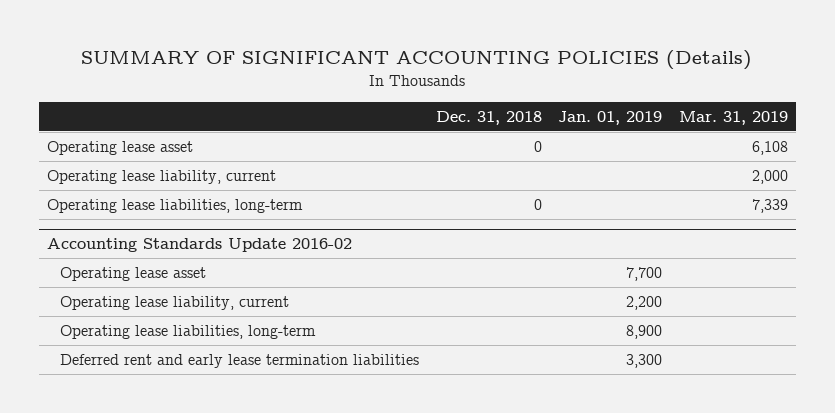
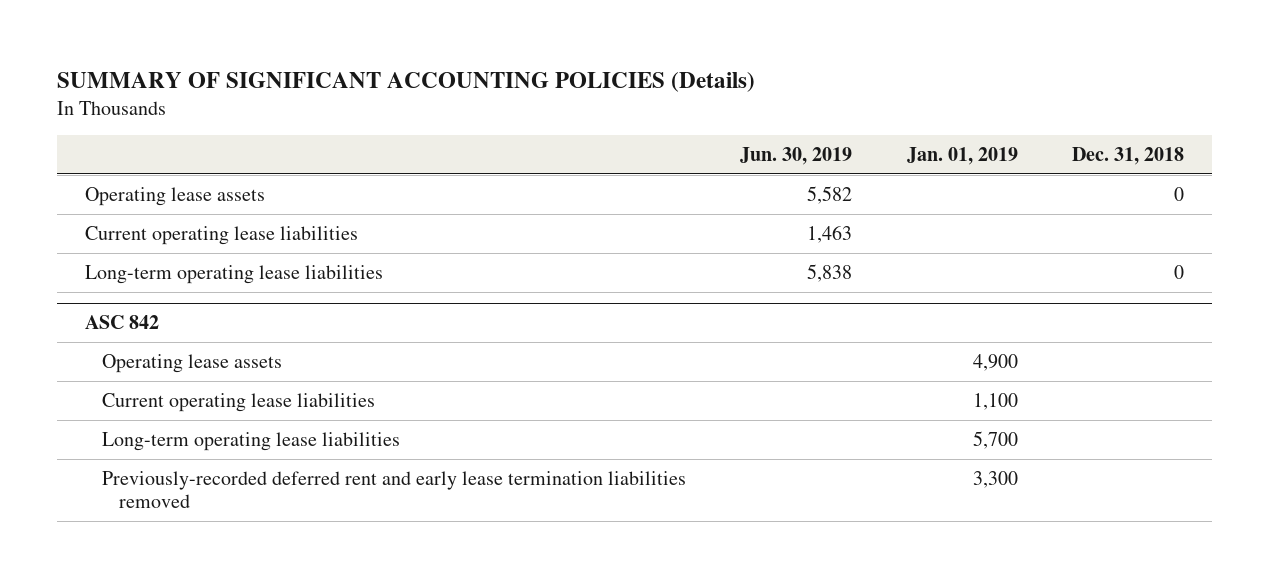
- | Dec. 31, 2018 | Jan. 01, 2019 | Mar. 31, 2019
+ | Jun. 30, 2019 | Jan. 01, 2019 | Dec. 31, 2018
- Operating lease asset | 0 | | 6,108
- Operating lease liability, current | | | 2,000
- Operating lease liabilities, long-term | 0 | | 7,339
- Accounting Standards Update 2016-02
- Operating lease asset | | 7,700 |
- Operating lease liability, current | | 2,200 |
- Operating lease liabilities, long-term | | 8,900 |
- Deferred rent and early lease termination liabilities | | 3,300 |
+ Operating lease assets | 5,582 | | 0
+ Current operating lease liabilities | 1,463 | |
+ Long-term operating lease liabilities | 5,838 | | 0
+ ASC 842
+ Operating lease assets | | 4,900 |
+ Current operating lease liabilities | | 1,100 |
+ Long-term operating lease liabilities | | 5,700 |
+ Previously-recorded deferred rent and early lease termination liabilities removed | | 3,300 |

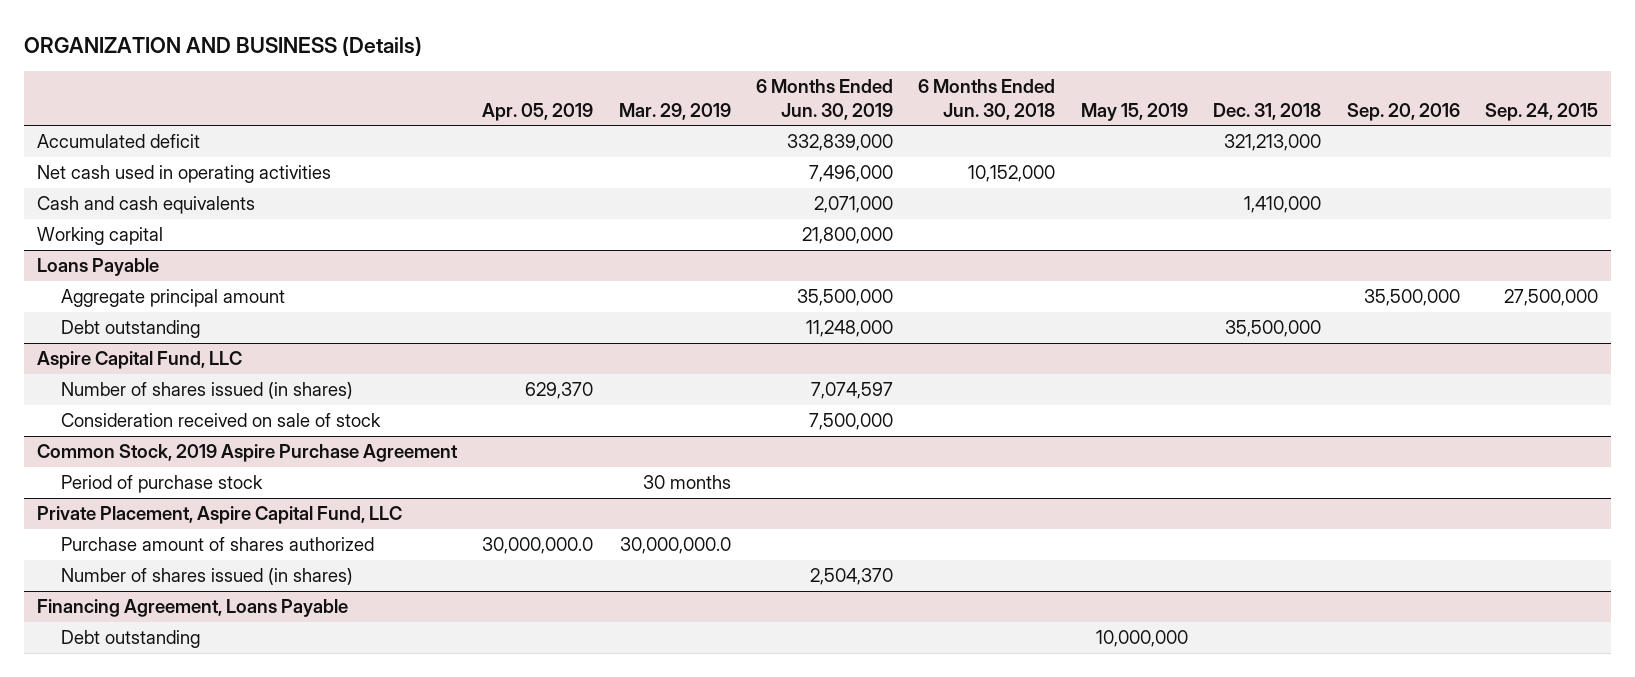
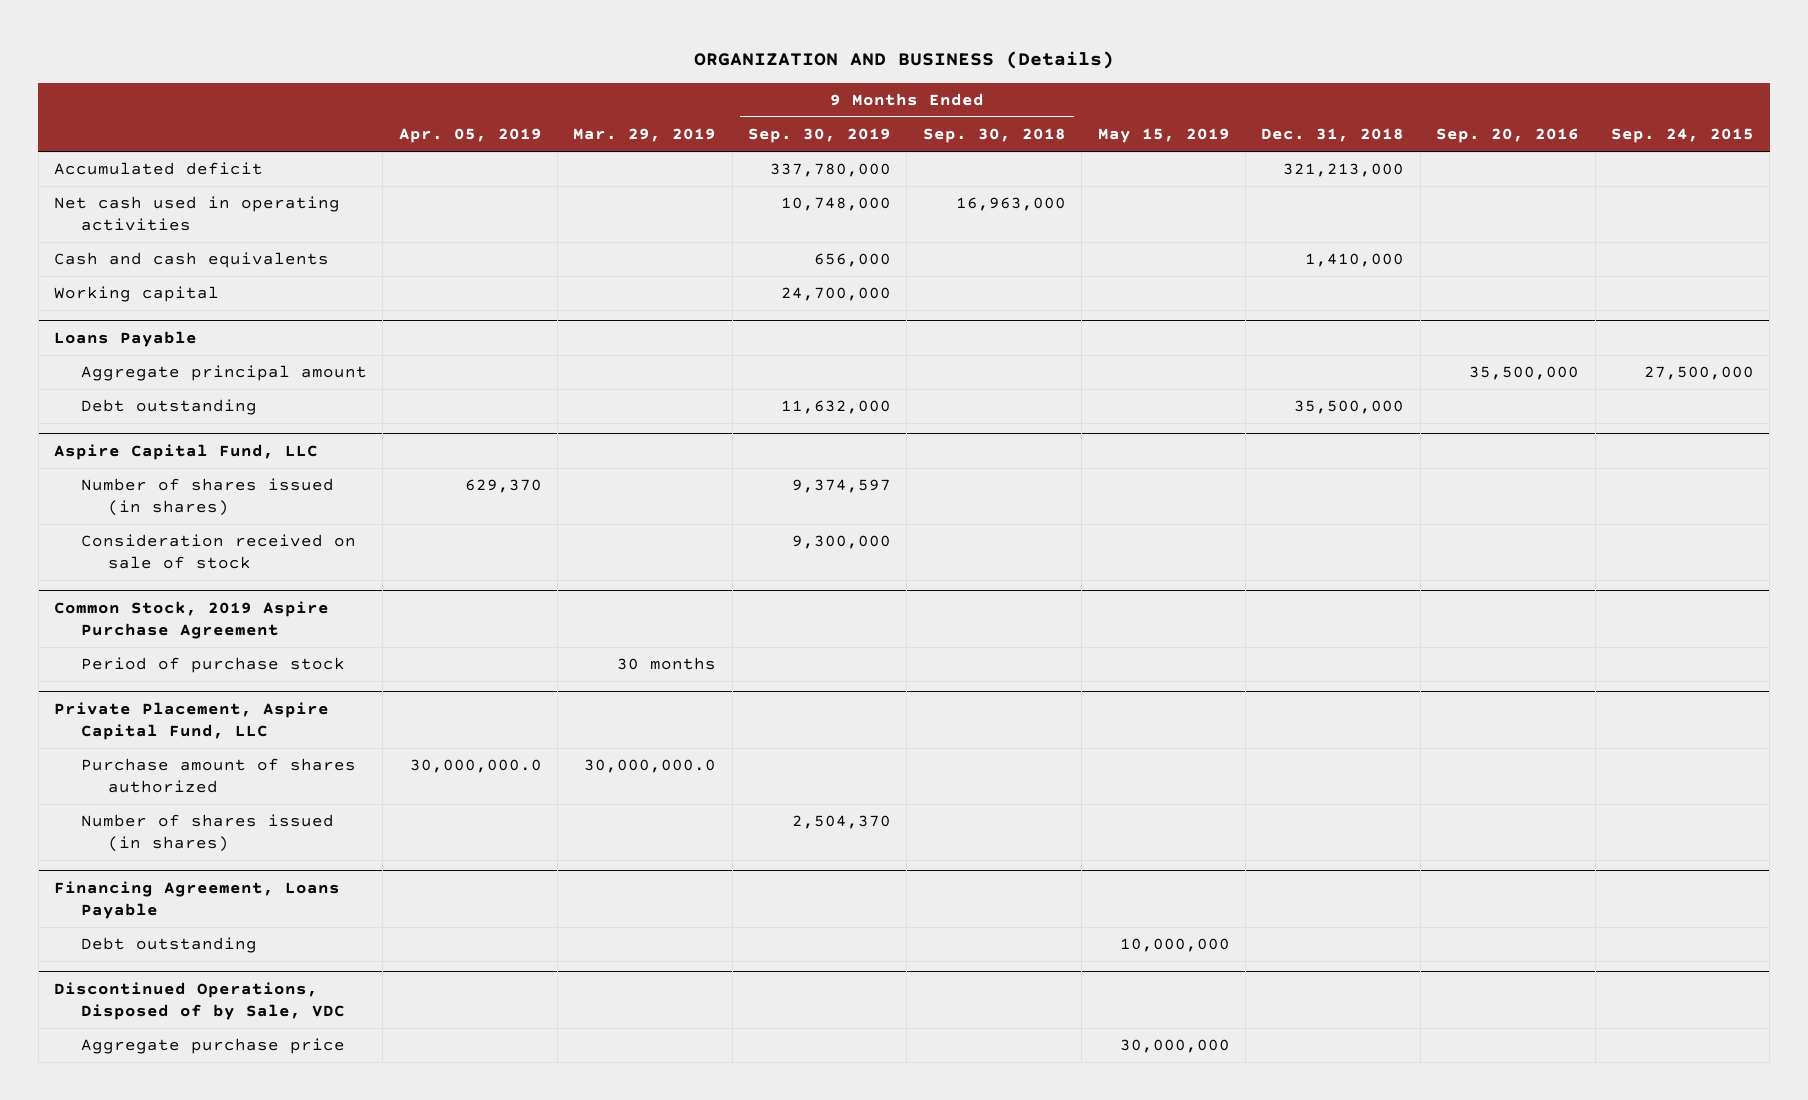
- | Apr. 05, 2019 | Mar. 29, 2019 | 6 Months Ended Jun. 30, 2019 | 6 Months Ended Jun. 30, 2018 | May 15, 2019 | Dec. 31, 2018 | Sep. 20, 2016 | Sep. 24, 2015
+ | Apr. 05, 2019 | Mar. 29, 2019 | 9 Months Ended Sep. 30, 2019 | 9 Months Ended Sep. 30, 2018 | May 15, 2019 | Dec. 31, 2018 | Sep. 20, 2016 | Sep. 24, 2015
+ Discontinued Operations, Disposed of by Sale, VDC
+ Aggregate purchase price | | | | | 30,000,000 | | |

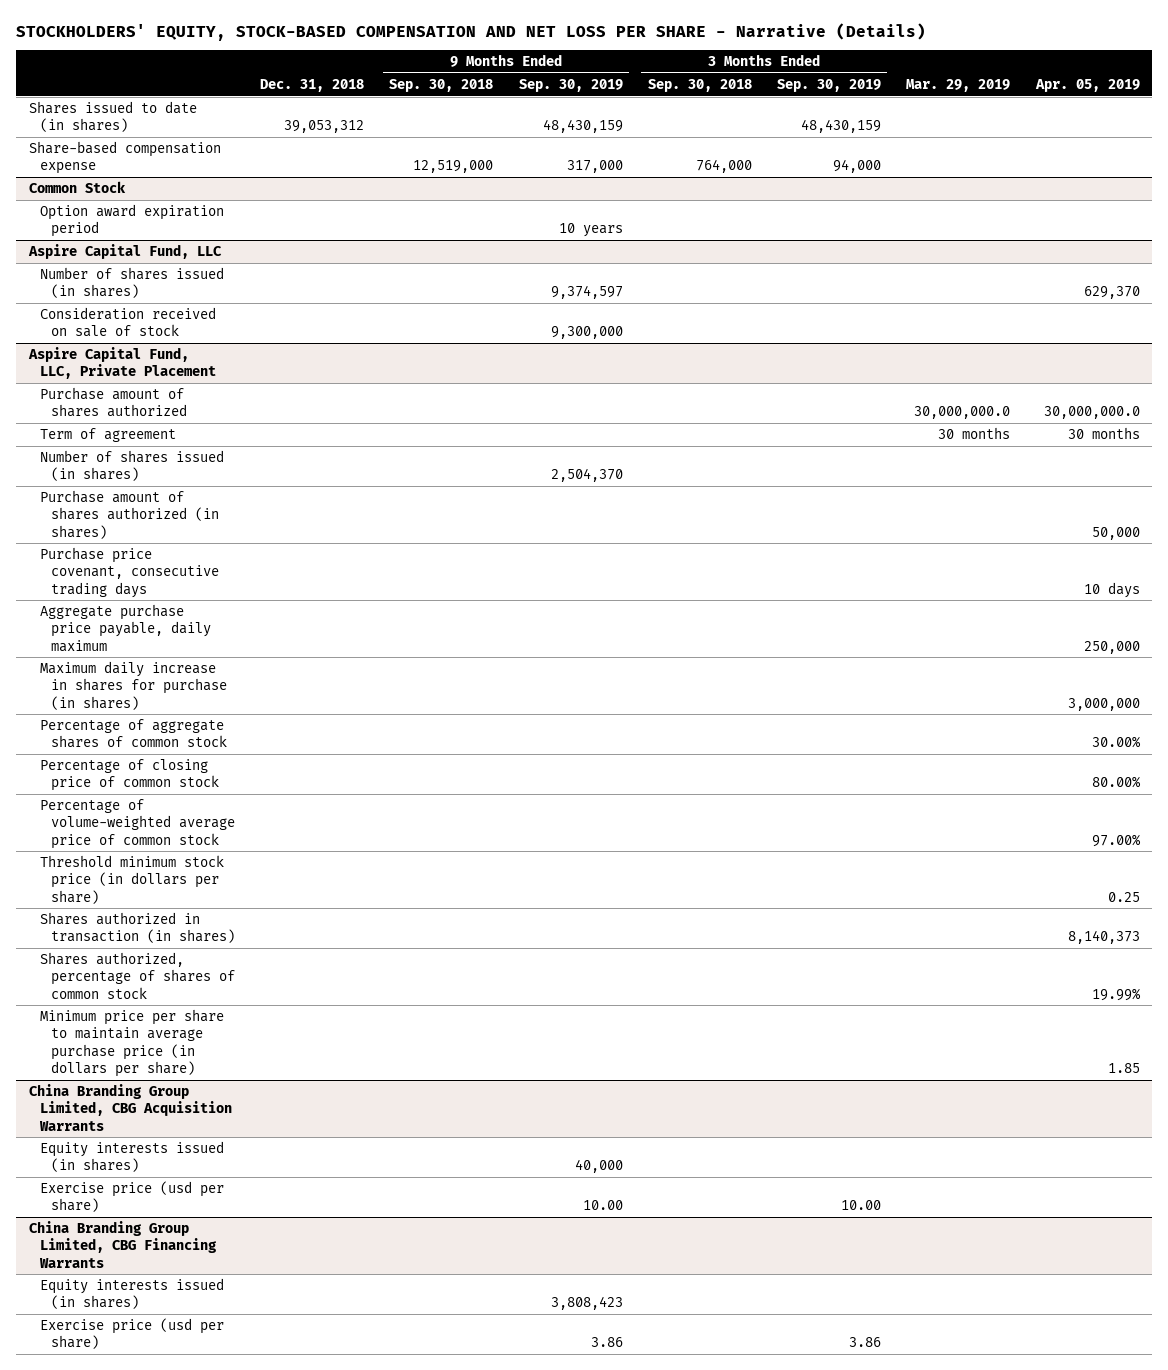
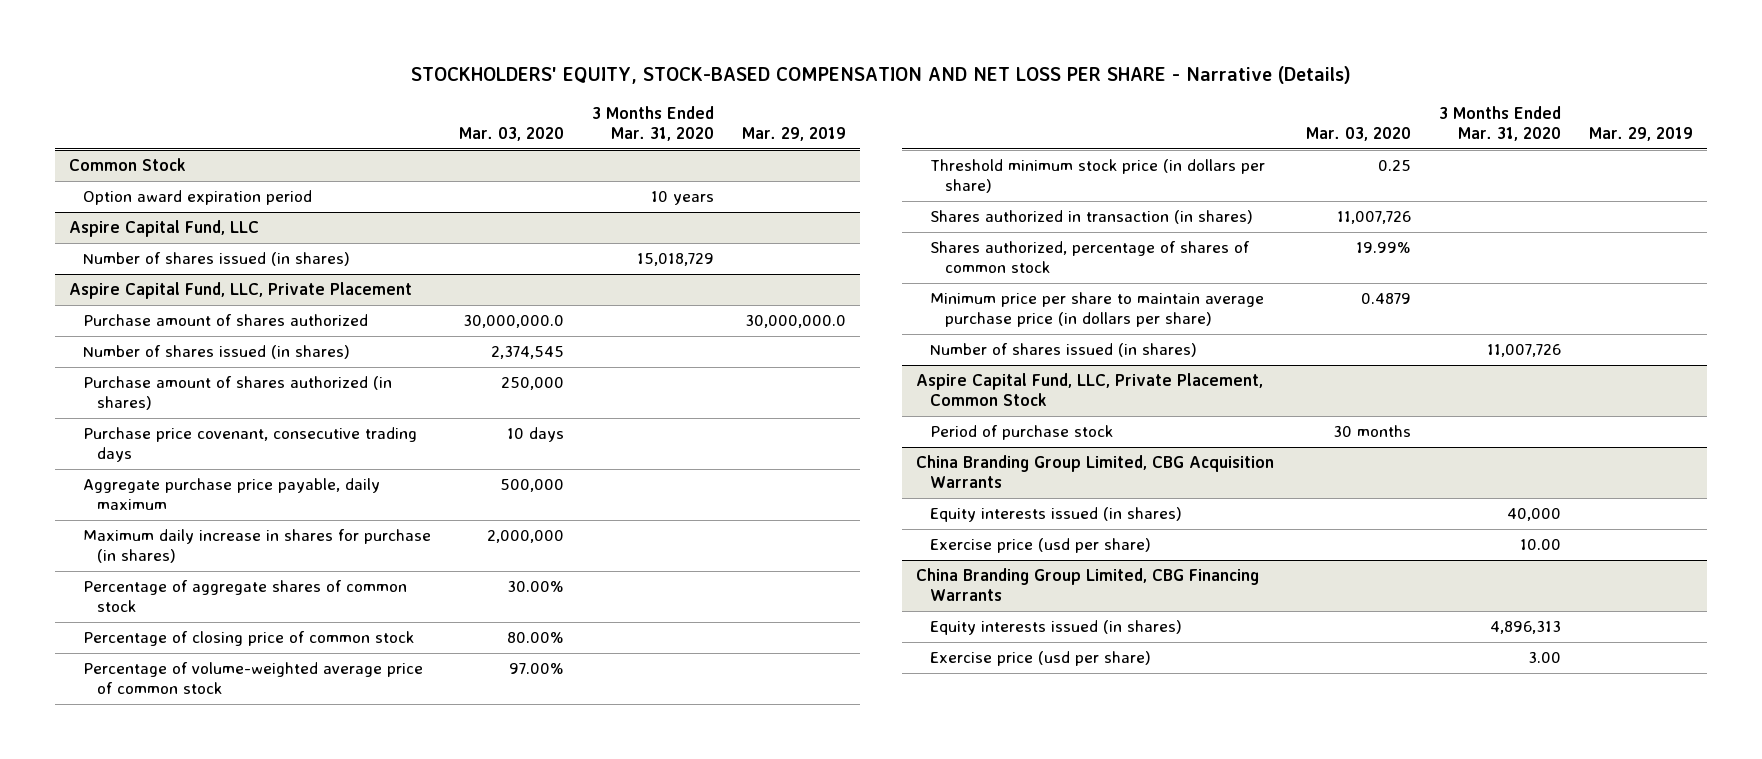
- | Dec. 31, 2018 | 9 Months Ended Sep. 30, 2018 | 9 Months Ended Sep. 30, 2019 | 3 Months Ended Sep. 30, 2018 | 3 Months Ended Sep. 30, 2019 | Mar. 29, 2019 | Apr. 05, 2019
+ | Mar. 03, 2020 | 3 Months Ended Mar. 31, 2020 | Mar. 29, 2019
- Shares issued to date (in shares) | 39,053,312 | | 48,430,159 | | 48,430,159 | |
- Share-based compensation expense | | 12,519,000 | 317,000 | 764,000 | 94,000 | |
@ Aspire Capital Fund, LLC
- Consideration received on sale of stock | | | 9,300,000 | | | |
@ Aspire Capital Fund, LLC, Private Placement
- Term of agreement | | | | | | 30 months | 30 months
+ Number of shares issued (in shares) | | 11,007,726 |
+ Aspire Capital Fund, LLC, Private Placement, Common Stock
+ Period of purchase stock | 30 months | |

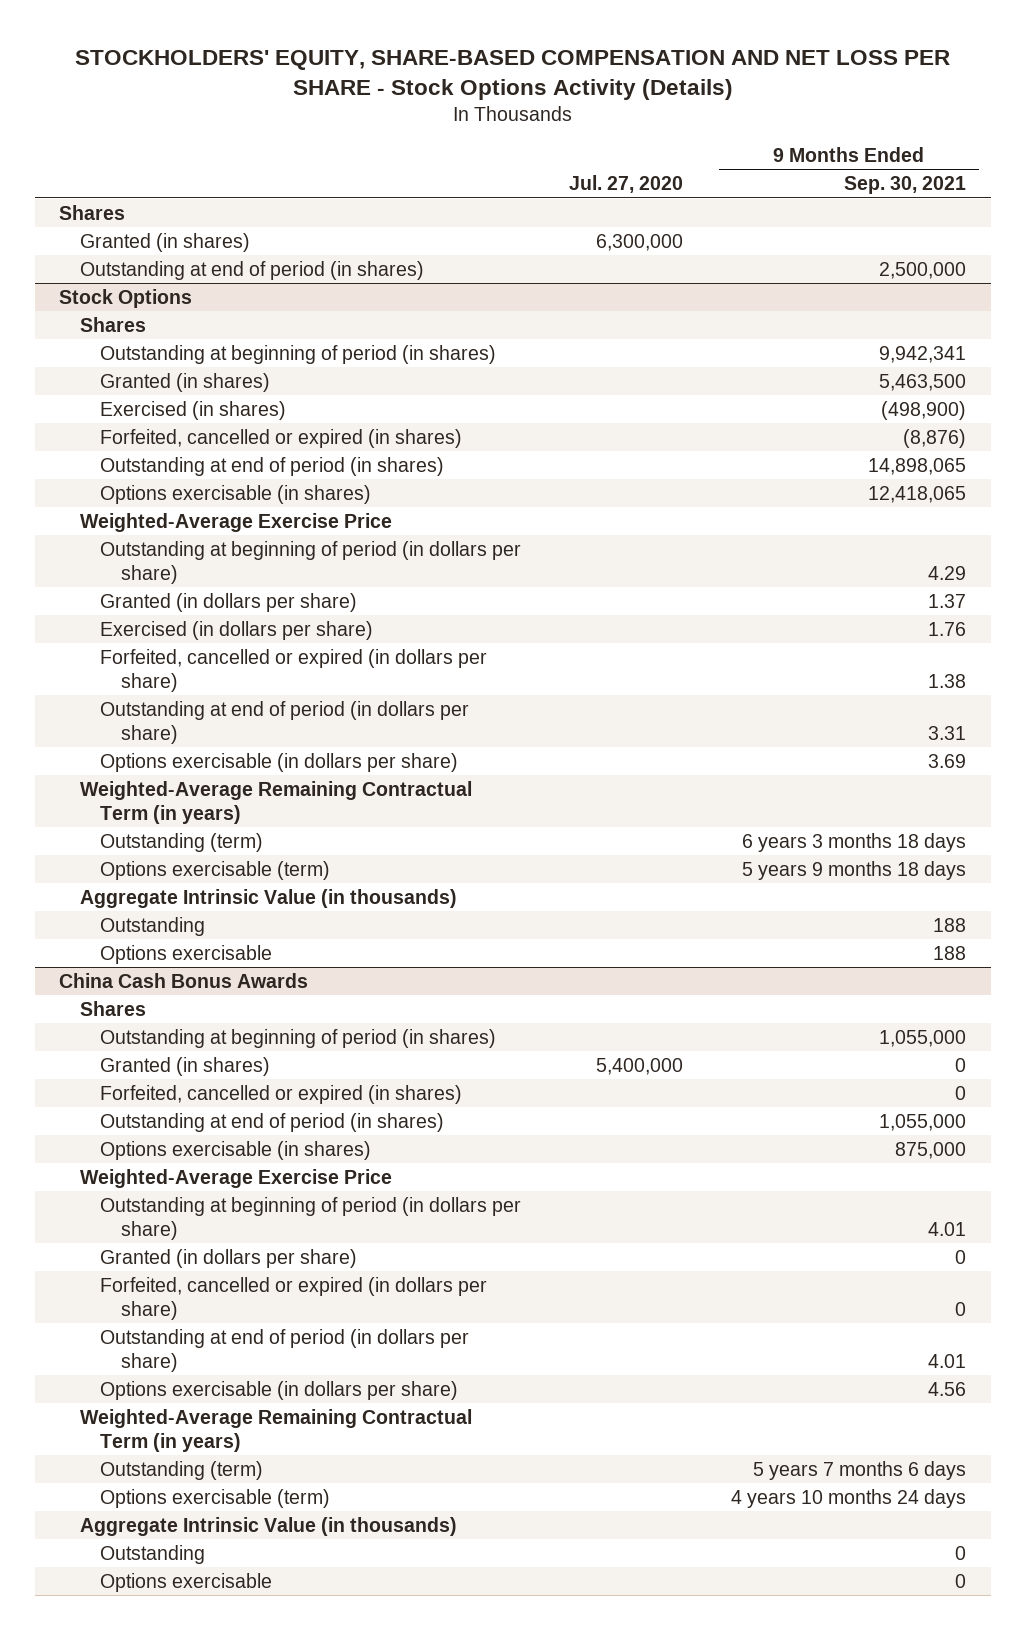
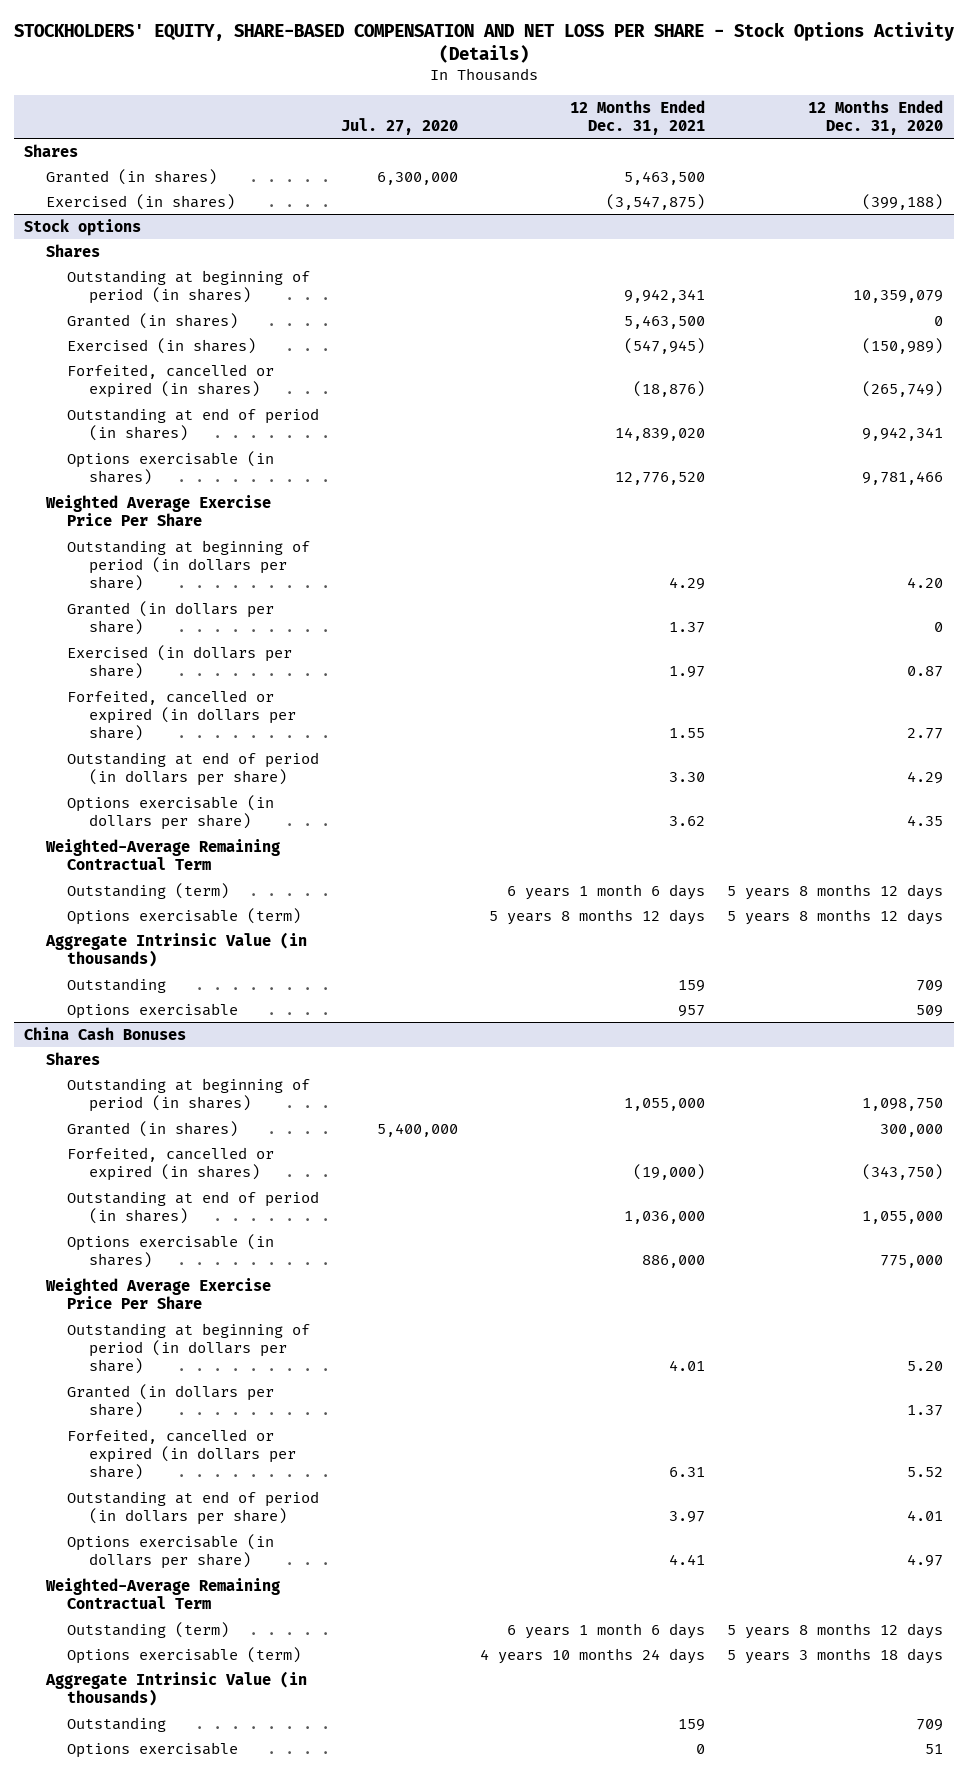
- | Jul. 27, 2020 | 9 Months Ended Sep. 30, 2021
+ | Jul. 27, 2020 | 12 Months Ended Dec. 31, 2021 | 12 Months Ended Dec. 31, 2020
- Outstanding at end of period (in shares) | | 2,500,000
- Stock Options
+ Exercised (in shares) | | (3,547,875) | (399,188)
+ Stock options
- Weighted-Average Exercise Price
+ Weighted Average Exercise Price Per Share
- Weighted-Average Remaining Contractual Term (in years)
+ Weighted-Average Remaining Contractual Term
- China Cash Bonus Awards
+ China Cash Bonuses
- Weighted-Average Exercise Price
+ Weighted Average Exercise Price Per Share
- Weighted-Average Remaining Contractual Term (in years)
+ Weighted-Average Remaining Contractual Term

